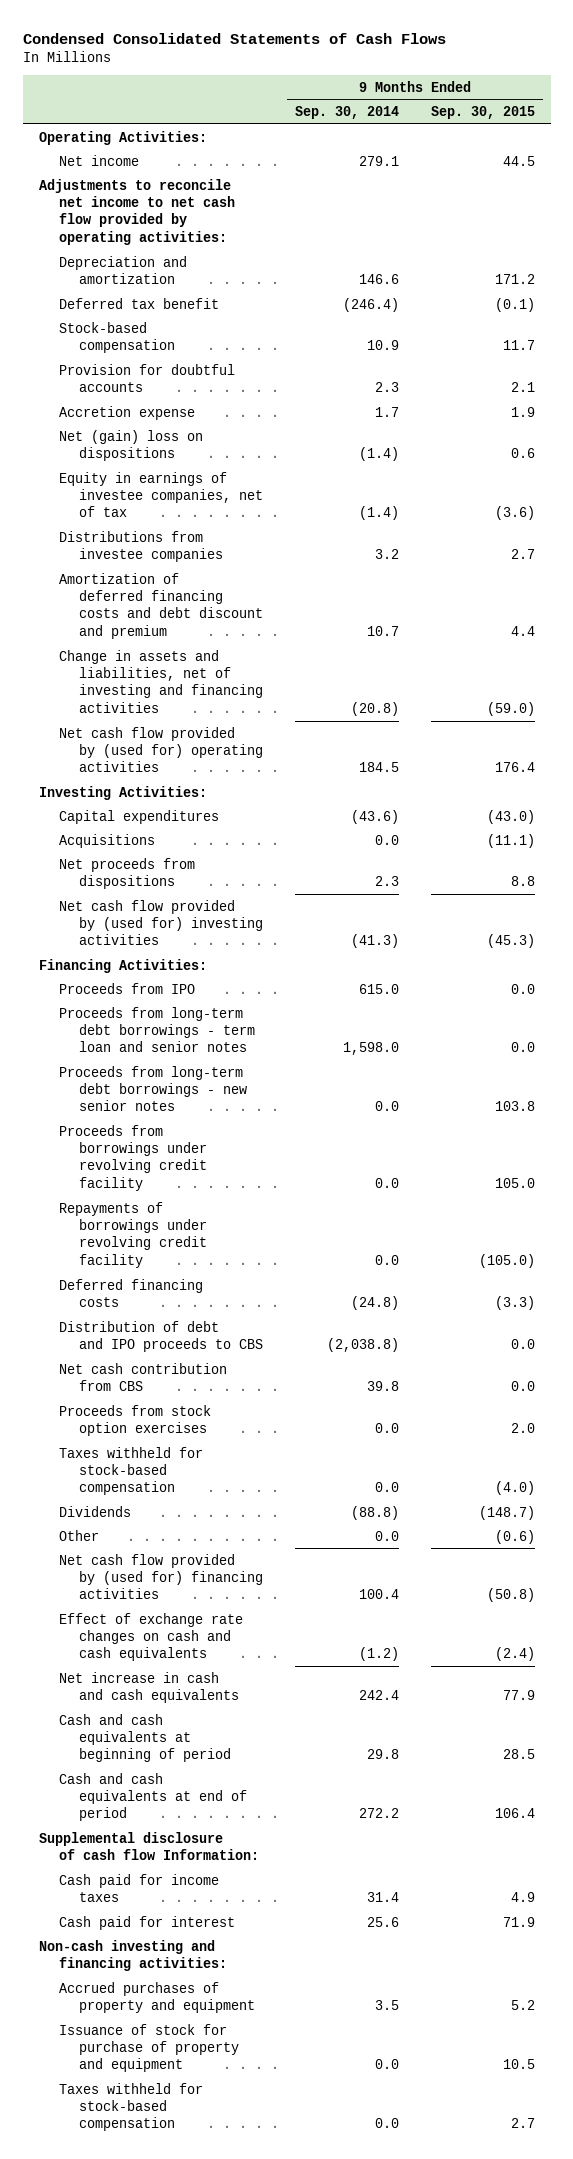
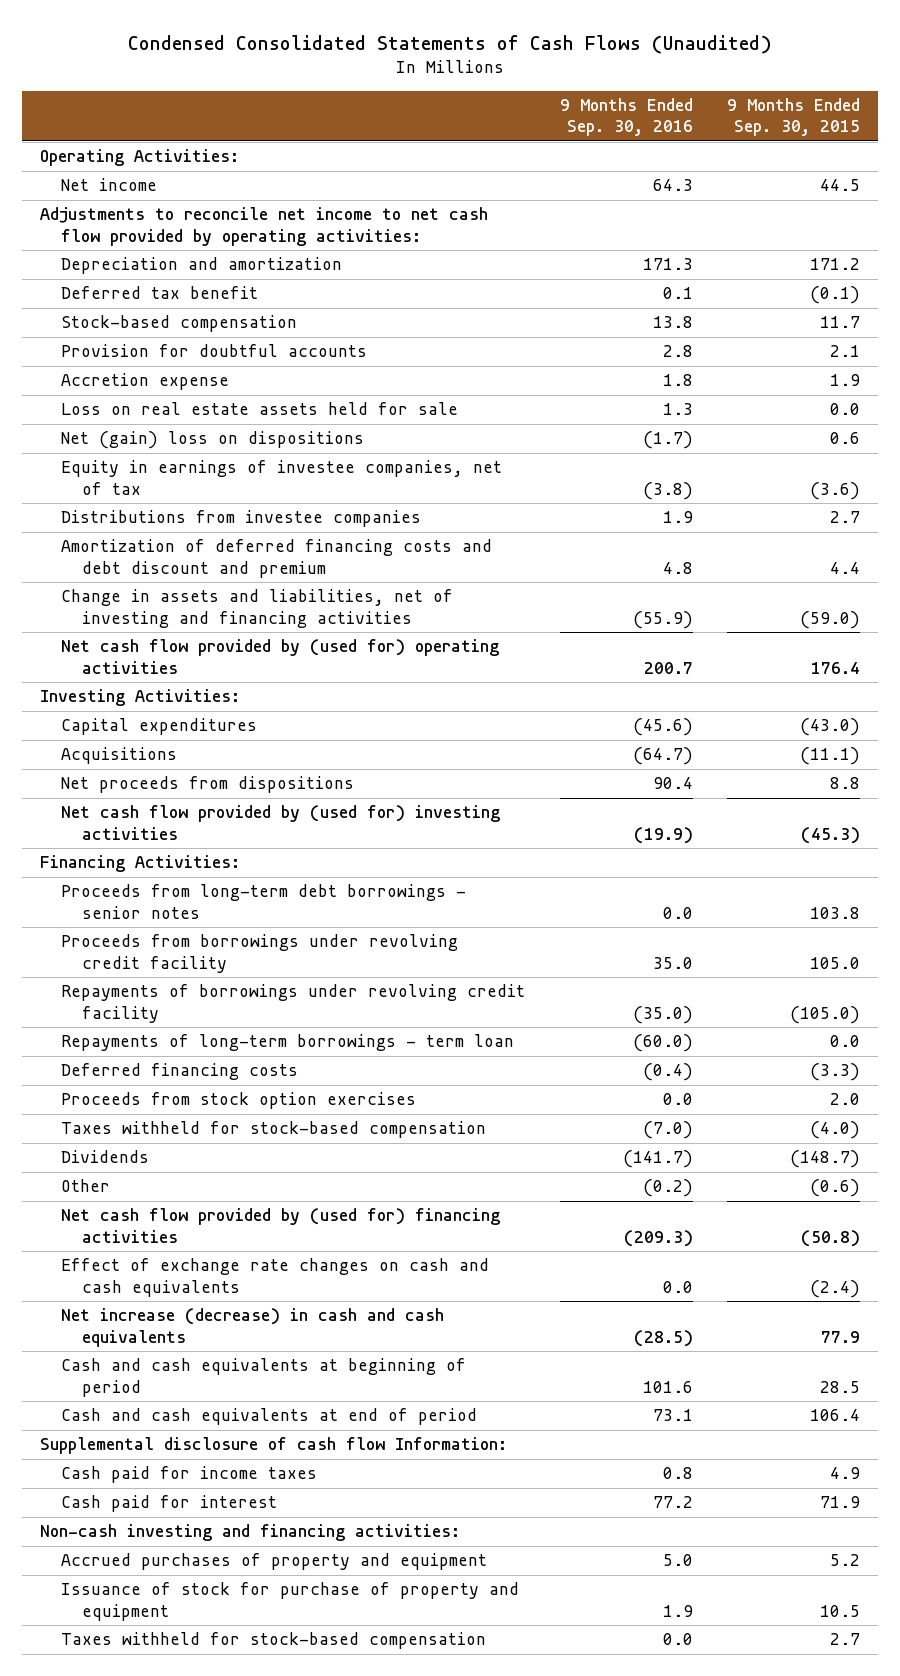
- Condensed Consolidated Statements of Cash Flows
+ Condensed Consolidated Statements of Cash Flows (Unaudited)
- | 9 Months Ended Sep. 30, 2014 | 9 Months Ended Sep. 30, 2015
+ | 9 Months Ended Sep. 30, 2016 | 9 Months Ended Sep. 30, 2015
+ Loss on real estate assets held for sale | 1.3 | 0.0
- Proceeds from IPO | 615.0 | 0.0
- Proceeds from long-term debt borrowings - term loan and senior notes | 1,598.0 | 0.0
- Proceeds from long-term debt borrowings - new senior notes | 0.0 | 103.8
+ Proceeds from long-term debt borrowings - senior notes | 0.0 | 103.8
+ Repayments of long-term borrowings - term loan | (60.0) | 0.0
- Distribution of debt and IPO proceeds to CBS | (2,038.8) | 0.0
- Net cash contribution from CBS | 39.8 | 0.0
- Net increase in cash and cash equivalents | 242.4 | 77.9
+ Net increase (decrease) in cash and cash equivalents | (28.5) | 77.9

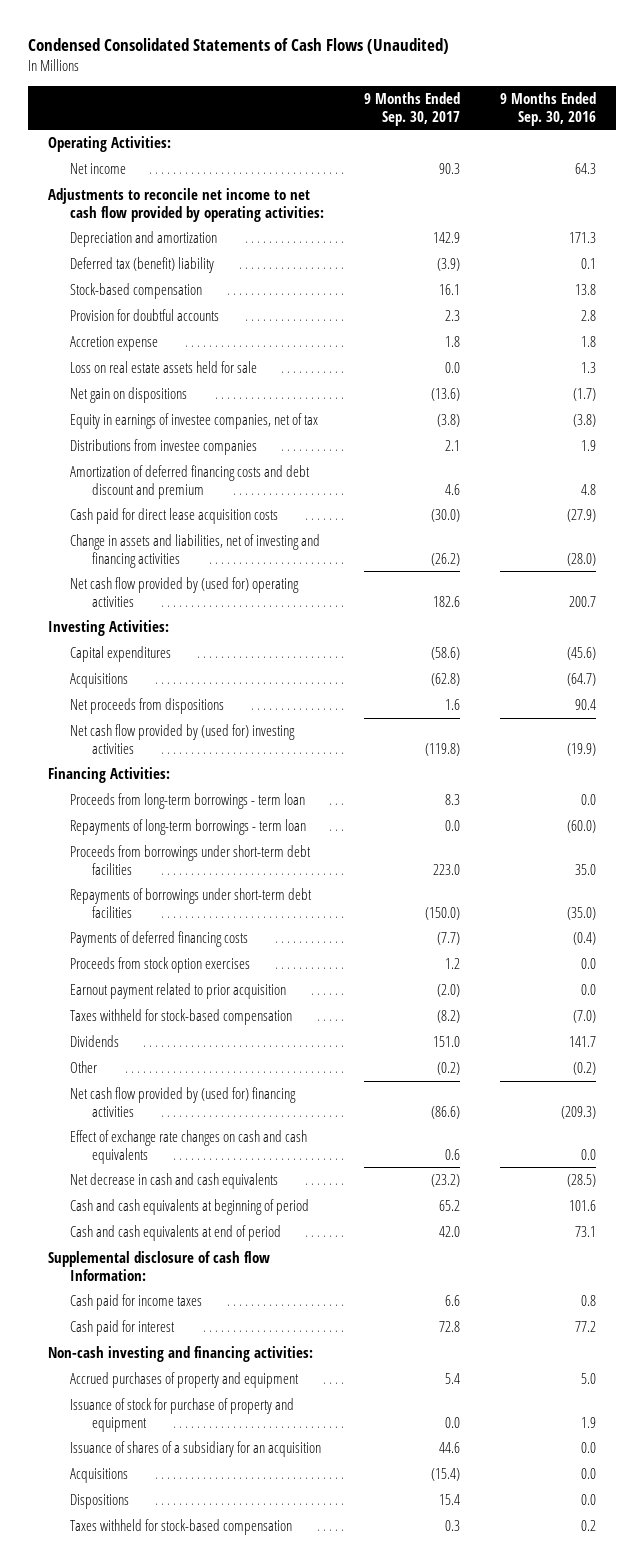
- | 9 Months Ended Sep. 30, 2016 | 9 Months Ended Sep. 30, 2015
+ | 9 Months Ended Sep. 30, 2017 | 9 Months Ended Sep. 30, 2016
- Deferred tax benefit | 0.1 | (0.1)
+ Deferred tax (benefit) liability | (3.9) | 0.1
- Net (gain) loss on dispositions | (1.7) | 0.6
+ Net gain on dispositions | (13.6) | (1.7)
- Change in assets and liabilities, net of investing and financing activities | (55.9) | (59.0)
+ Cash paid for direct lease acquisition costs | (30.0) | (27.9)
+ Change in assets and liabilities, net of investing and financing activities | (26.2) | (28.0)
- Proceeds from long-term debt borrowings - senior notes | 0.0 | 103.8
- Proceeds from borrowings under revolving credit facility | 35.0 | 105.0
- Repayments of borrowings under revolving credit facility | (35.0) | (105.0)
+ Proceeds from long-term borrowings - term loan | 8.3 | 0.0
- Deferred financing costs | (0.4) | (3.3)
+ Proceeds from borrowings under short-term debt facilities | 223.0 | 35.0
+ Repayments of borrowings under short-term debt facilities | (150.0) | (35.0)
+ Payments of deferred financing costs | (7.7) | (0.4)
+ Earnout payment related to prior acquisition | (2.0) | 0.0
- Dividends | (141.7) | (148.7)
+ Dividends | 151.0 | 141.7
- Net increase (decrease) in cash and cash equivalents | (28.5) | 77.9
+ Net decrease in cash and cash equivalents | (23.2) | (28.5)
- Taxes withheld for stock-based compensation | 0.0 | 2.7
+ Issuance of shares of a subsidiary for an acquisition | 44.6 | 0.0
+ Acquisitions | (15.4) | 0.0
+ Dispositions | 15.4 | 0.0
+ Taxes withheld for stock-based compensation | 0.3 | 0.2

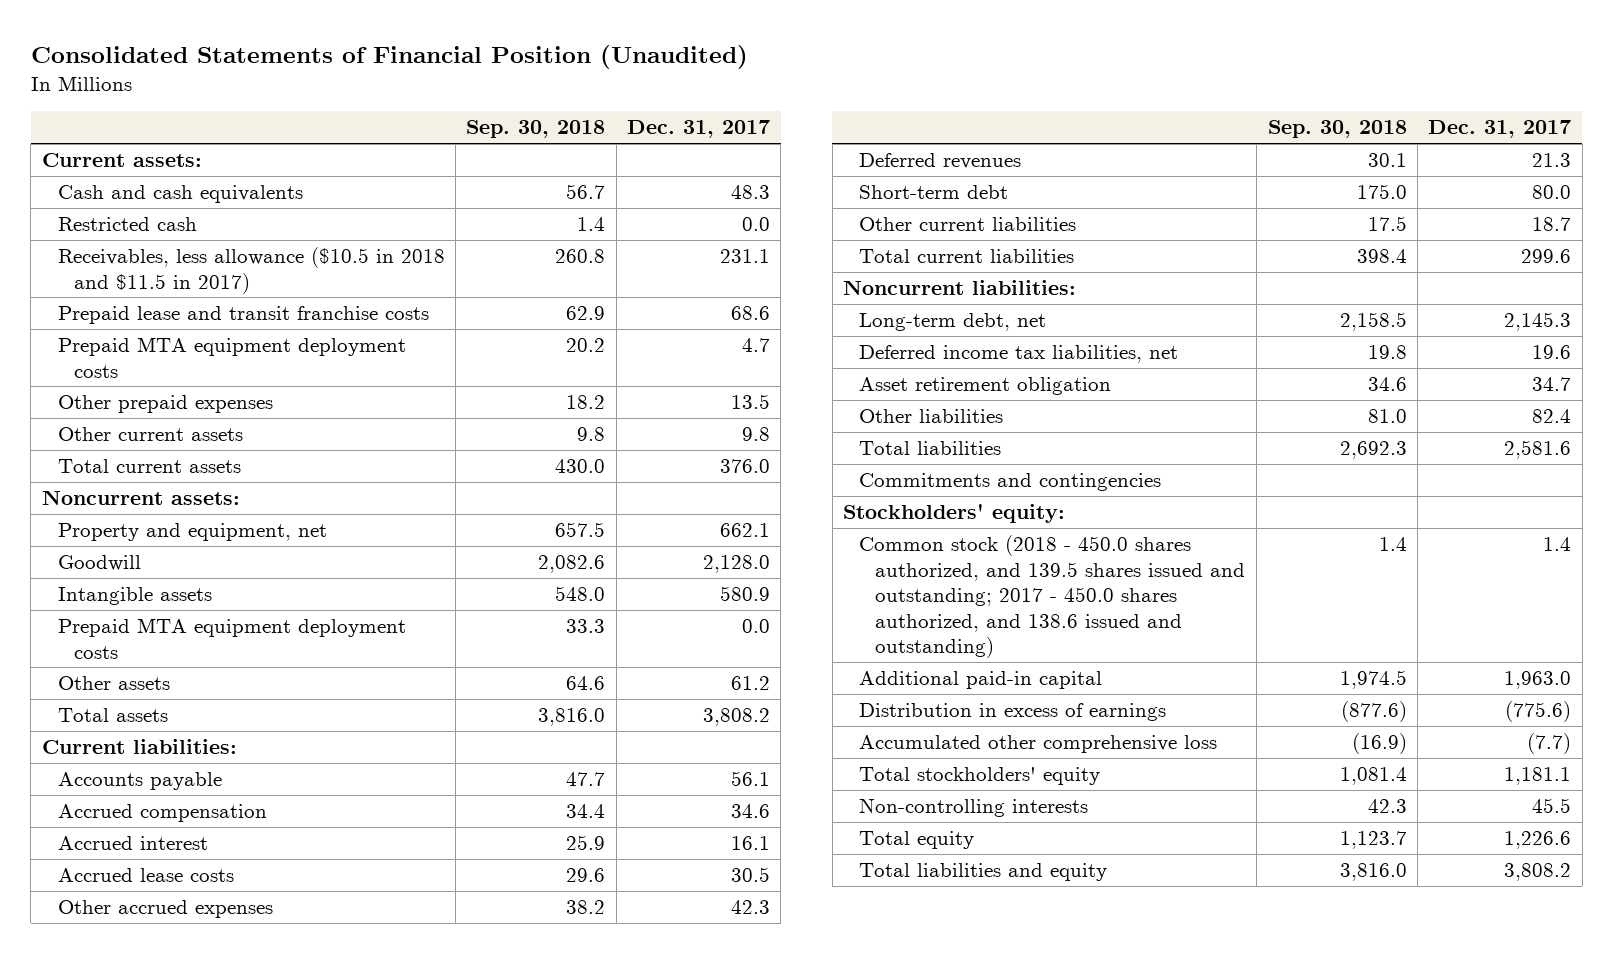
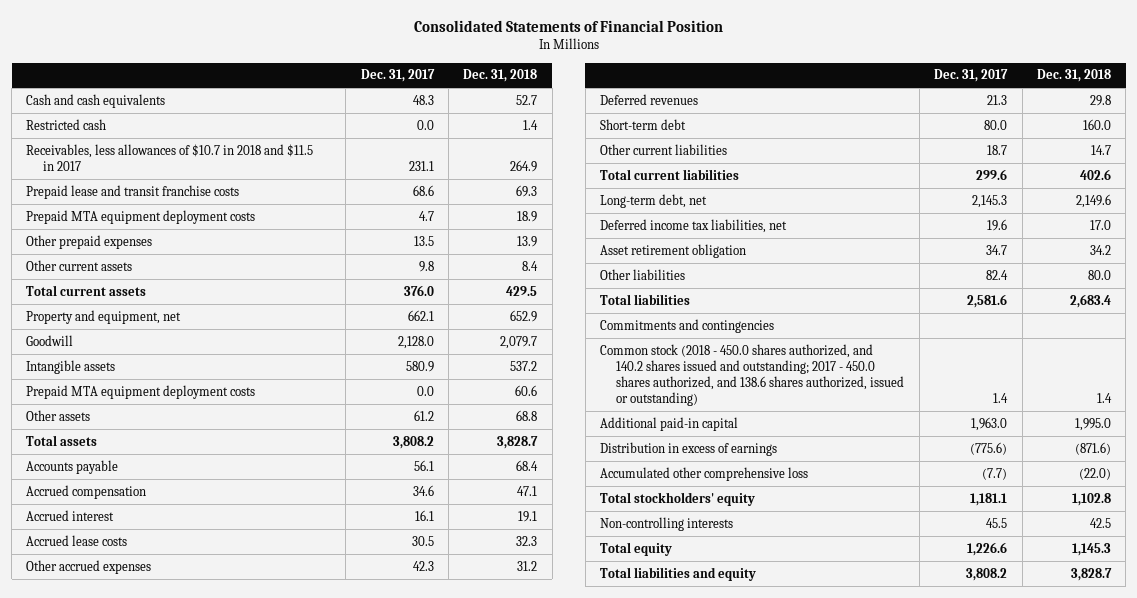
- Consolidated Statements of Financial Position (Unaudited)
+ Consolidated Statements of Financial Position
- | Sep. 30, 2018 | Dec. 31, 2017
+ | Dec. 31, 2017 | Dec. 31, 2018
- Current assets:
- Receivables, less allowance ($10.5 in 2018 and $11.5 in 2017) | 260.8 | 231.1
+ Receivables, less allowances of $10.7 in 2018 and $11.5 in 2017 | 231.1 | 264.9
- Noncurrent assets:
- Current liabilities:
- Noncurrent liabilities:
- Stockholders' equity:
- Common stock (2018 - 450.0 shares authorized, and 139.5 shares issued and outstanding; 2017 - 450.0 shares authorized, and 138.6 issued and outstanding) | 1.4 | 1.4
+ Common stock (2018 - 450.0 shares authorized, and 140.2 shares issued and outstanding; 2017 - 450.0 shares authorized, and 138.6 shares authorized, issued or outstanding) | 1.4 | 1.4

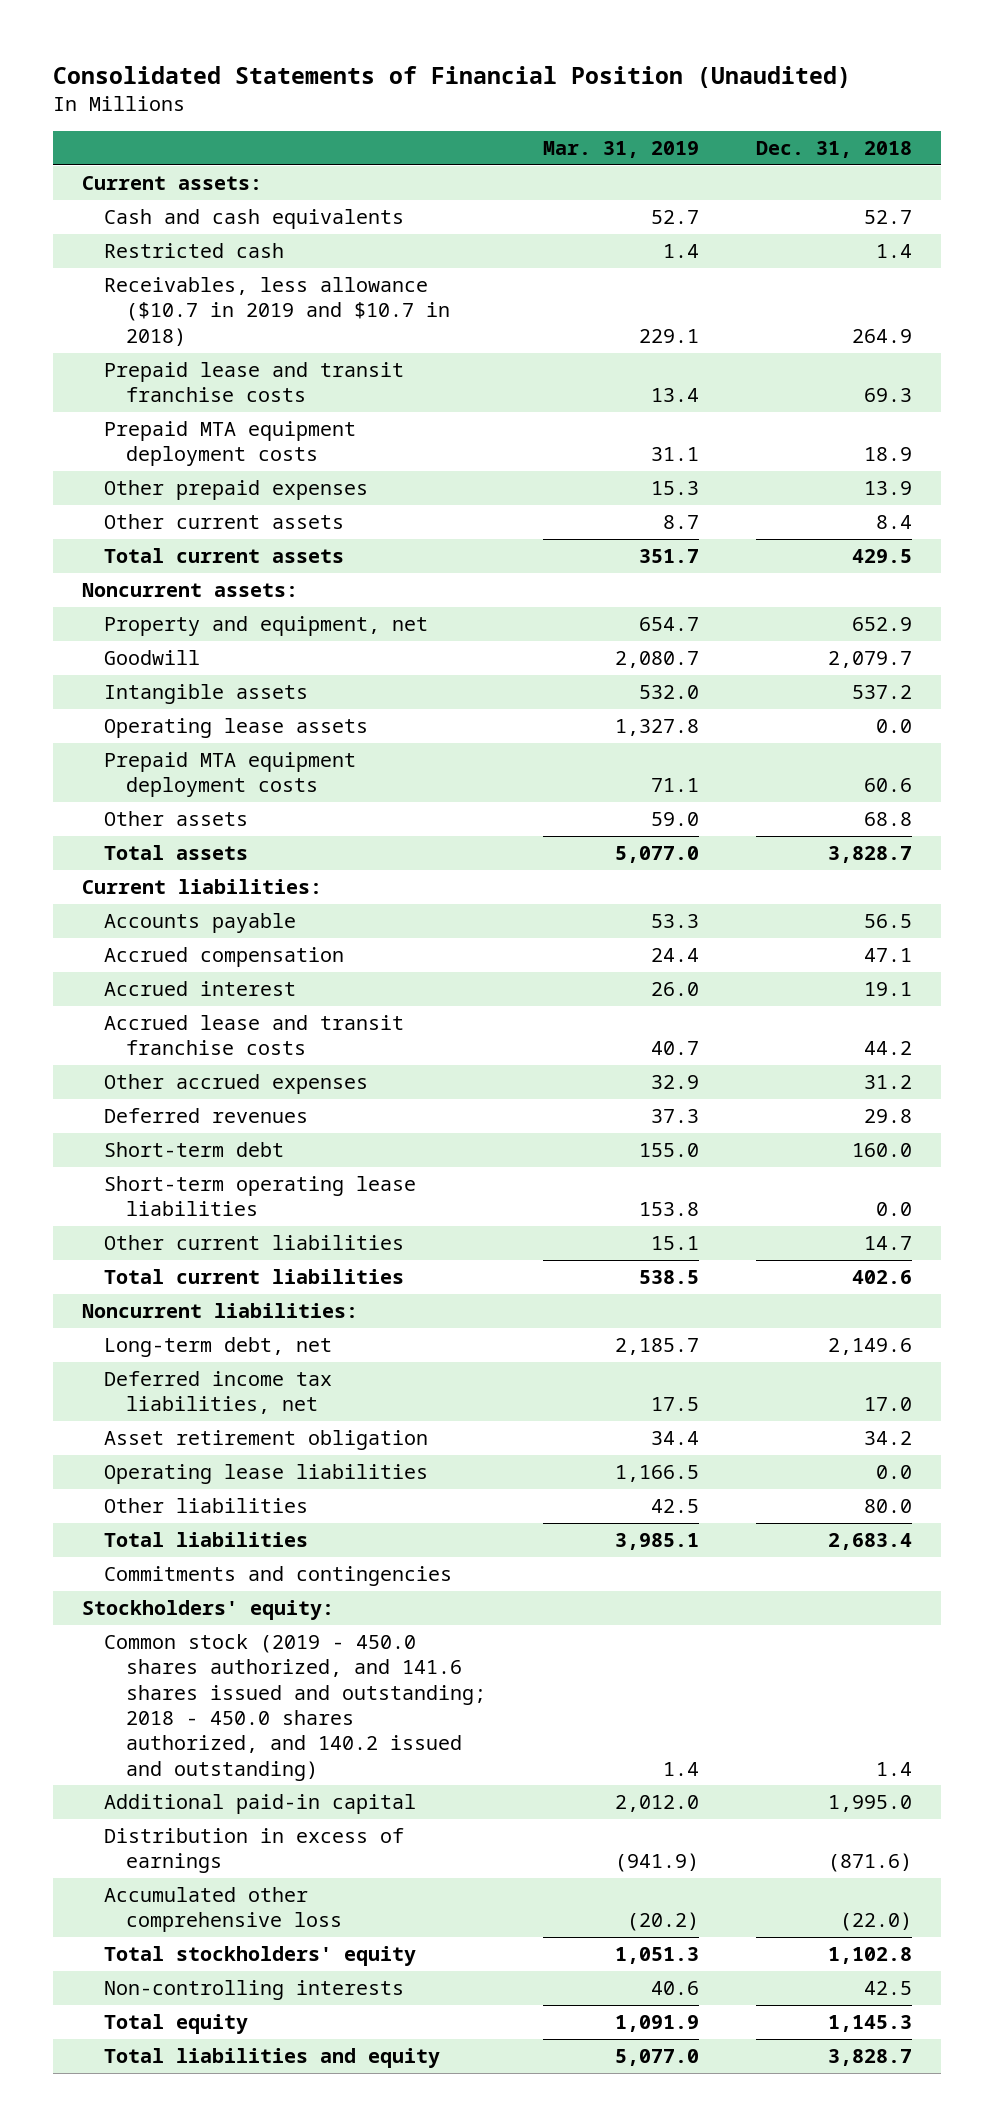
- Consolidated Statements of Financial Position
+ Consolidated Statements of Financial Position (Unaudited)
- | Dec. 31, 2017 | Dec. 31, 2018
+ | Mar. 31, 2019 | Dec. 31, 2018
+ Current assets:
- Receivables, less allowances of $10.7 in 2018 and $11.5 in 2017 | 231.1 | 264.9
+ Receivables, less allowance ($10.7 in 2019 and $10.7 in 2018) | 229.1 | 264.9
+ Noncurrent assets:
+ Operating lease assets | 1,327.8 | 0.0
- Accounts payable | 56.1 | 68.4
+ Current liabilities:
+ Accounts payable | 53.3 | 56.5
- Accrued lease costs | 30.5 | 32.3
+ Accrued lease and transit franchise costs | 40.7 | 44.2
+ Short-term operating lease liabilities | 153.8 | 0.0
+ Noncurrent liabilities:
+ Operating lease liabilities | 1,166.5 | 0.0
- Common stock (2018 - 450.0 shares authorized, and 140.2 shares issued and outstanding; 2017 - 450.0 shares authorized, and 138.6 shares authorized, issued or outstanding) | 1.4 | 1.4
+ Stockholders' equity:
+ Common stock (2019 - 450.0 shares authorized, and 141.6 shares issued and outstanding; 2018 - 450.0 shares authorized, and 140.2 issued and outstanding) | 1.4 | 1.4

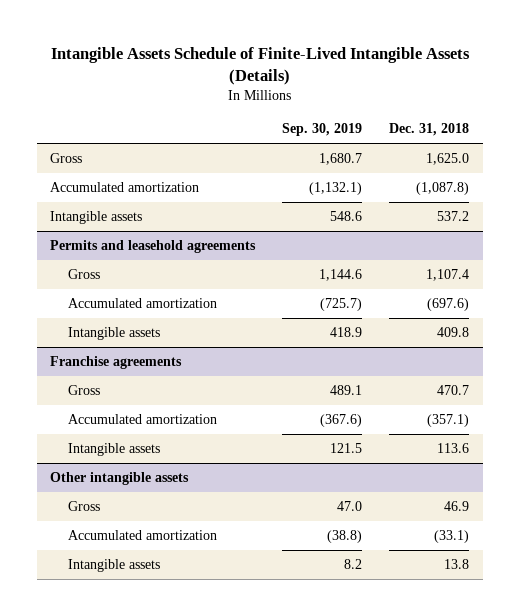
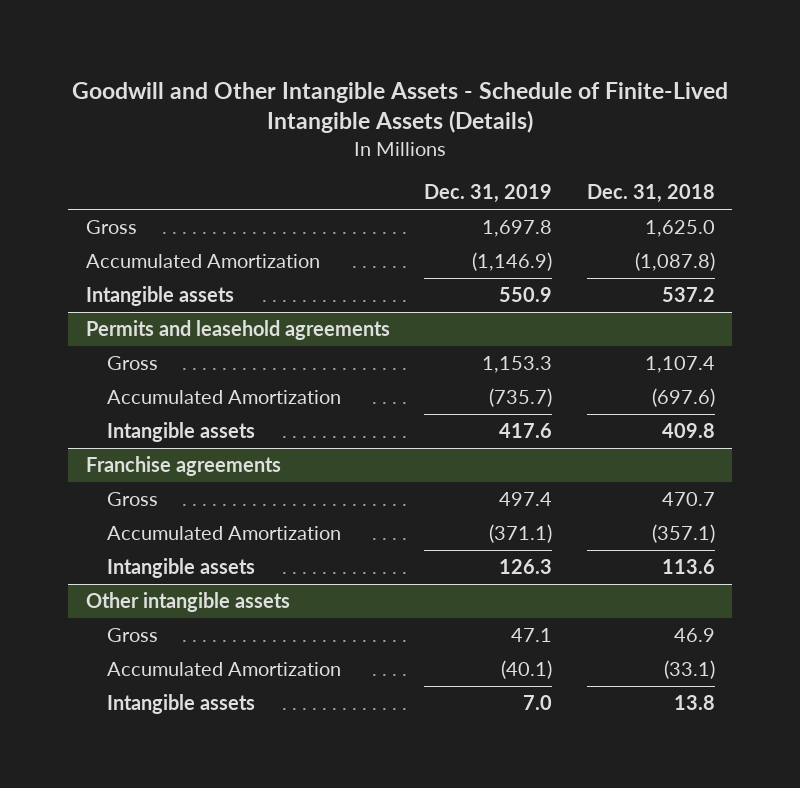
- Intangible Assets Schedule of Finite-Lived Intangible Assets (Details)
+ Goodwill and Other Intangible Assets - Schedule of Finite-Lived Intangible Assets (Details)
- | Sep. 30, 2019 | Dec. 31, 2018
+ | Dec. 31, 2019 | Dec. 31, 2018
- Accumulated amortization | (1,132.1) | (1,087.8)
+ Accumulated Amortization | (1,146.9) | (1,087.8)
@ Permits and leasehold agreements
- Accumulated amortization | (725.7) | (697.6)
+ Accumulated Amortization | (735.7) | (697.6)
@ Franchise agreements
- Accumulated amortization | (367.6) | (357.1)
+ Accumulated Amortization | (371.1) | (357.1)
@ Other intangible assets
- Accumulated amortization | (38.8) | (33.1)
+ Accumulated Amortization | (40.1) | (33.1)

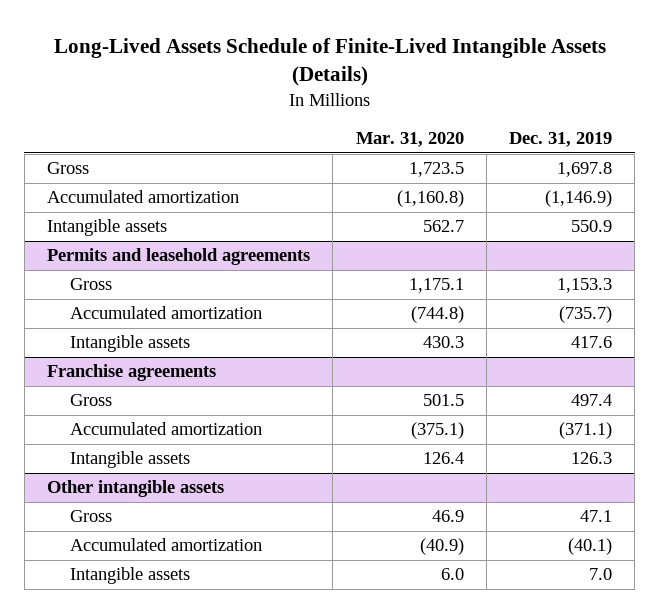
- Goodwill and Other Intangible Assets - Schedule of Finite-Lived Intangible Assets (Details)
+ Long-Lived Assets Schedule of Finite-Lived Intangible Assets (Details)
- | Dec. 31, 2019 | Dec. 31, 2018
+ | Mar. 31, 2020 | Dec. 31, 2019
- Accumulated Amortization | (1,146.9) | (1,087.8)
+ Accumulated amortization | (1,160.8) | (1,146.9)
@ Permits and leasehold agreements
- Accumulated Amortization | (735.7) | (697.6)
+ Accumulated amortization | (744.8) | (735.7)
@ Franchise agreements
- Accumulated Amortization | (371.1) | (357.1)
+ Accumulated amortization | (375.1) | (371.1)
@ Other intangible assets
- Accumulated Amortization | (40.1) | (33.1)
+ Accumulated amortization | (40.9) | (40.1)

